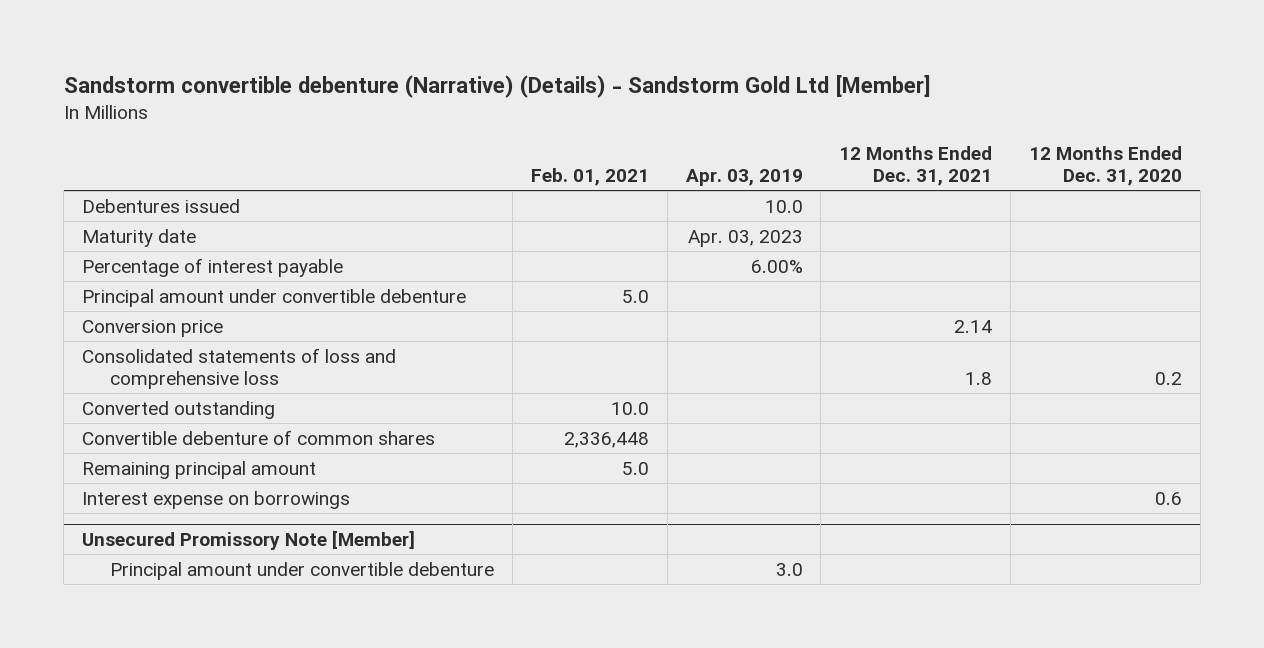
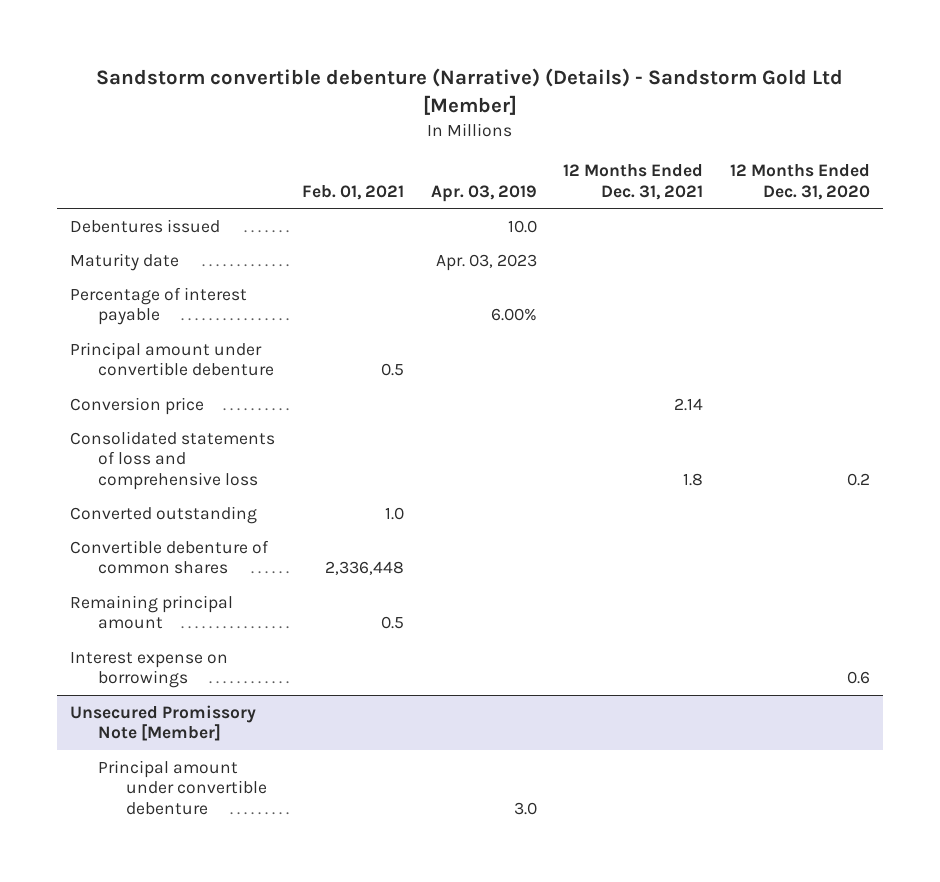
- Principal amount under convertible debenture | 5.0 | | |
+ Principal amount under convertible debenture | 0.5 | | |
- Converted outstanding | 10.0 | | |
+ Converted outstanding | 1.0 | | |
- Remaining principal amount | 5.0 | | |
+ Remaining principal amount | 0.5 | | |

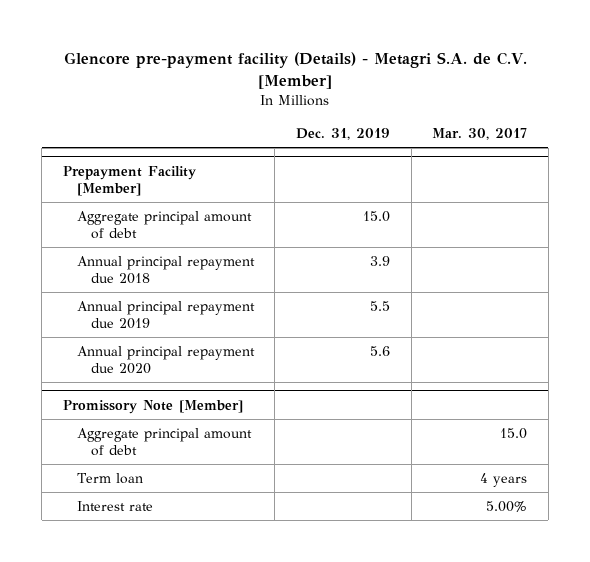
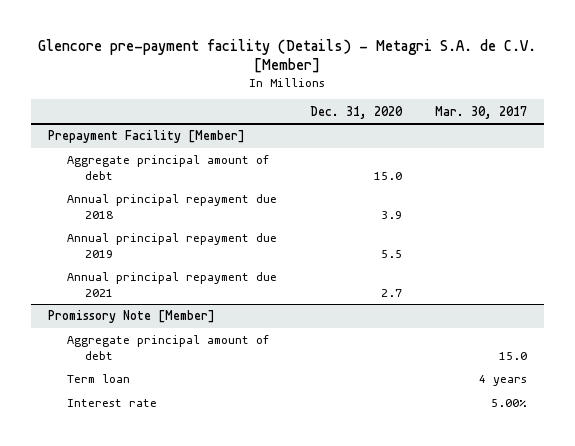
- | Dec. 31, 2019 | Mar. 30, 2017
+ | Dec. 31, 2020 | Mar. 30, 2017
@ Prepayment Facility [Member]
- Annual principal repayment due 2020 | 5.6 |
+ Annual principal repayment due 2021 | 2.7 |

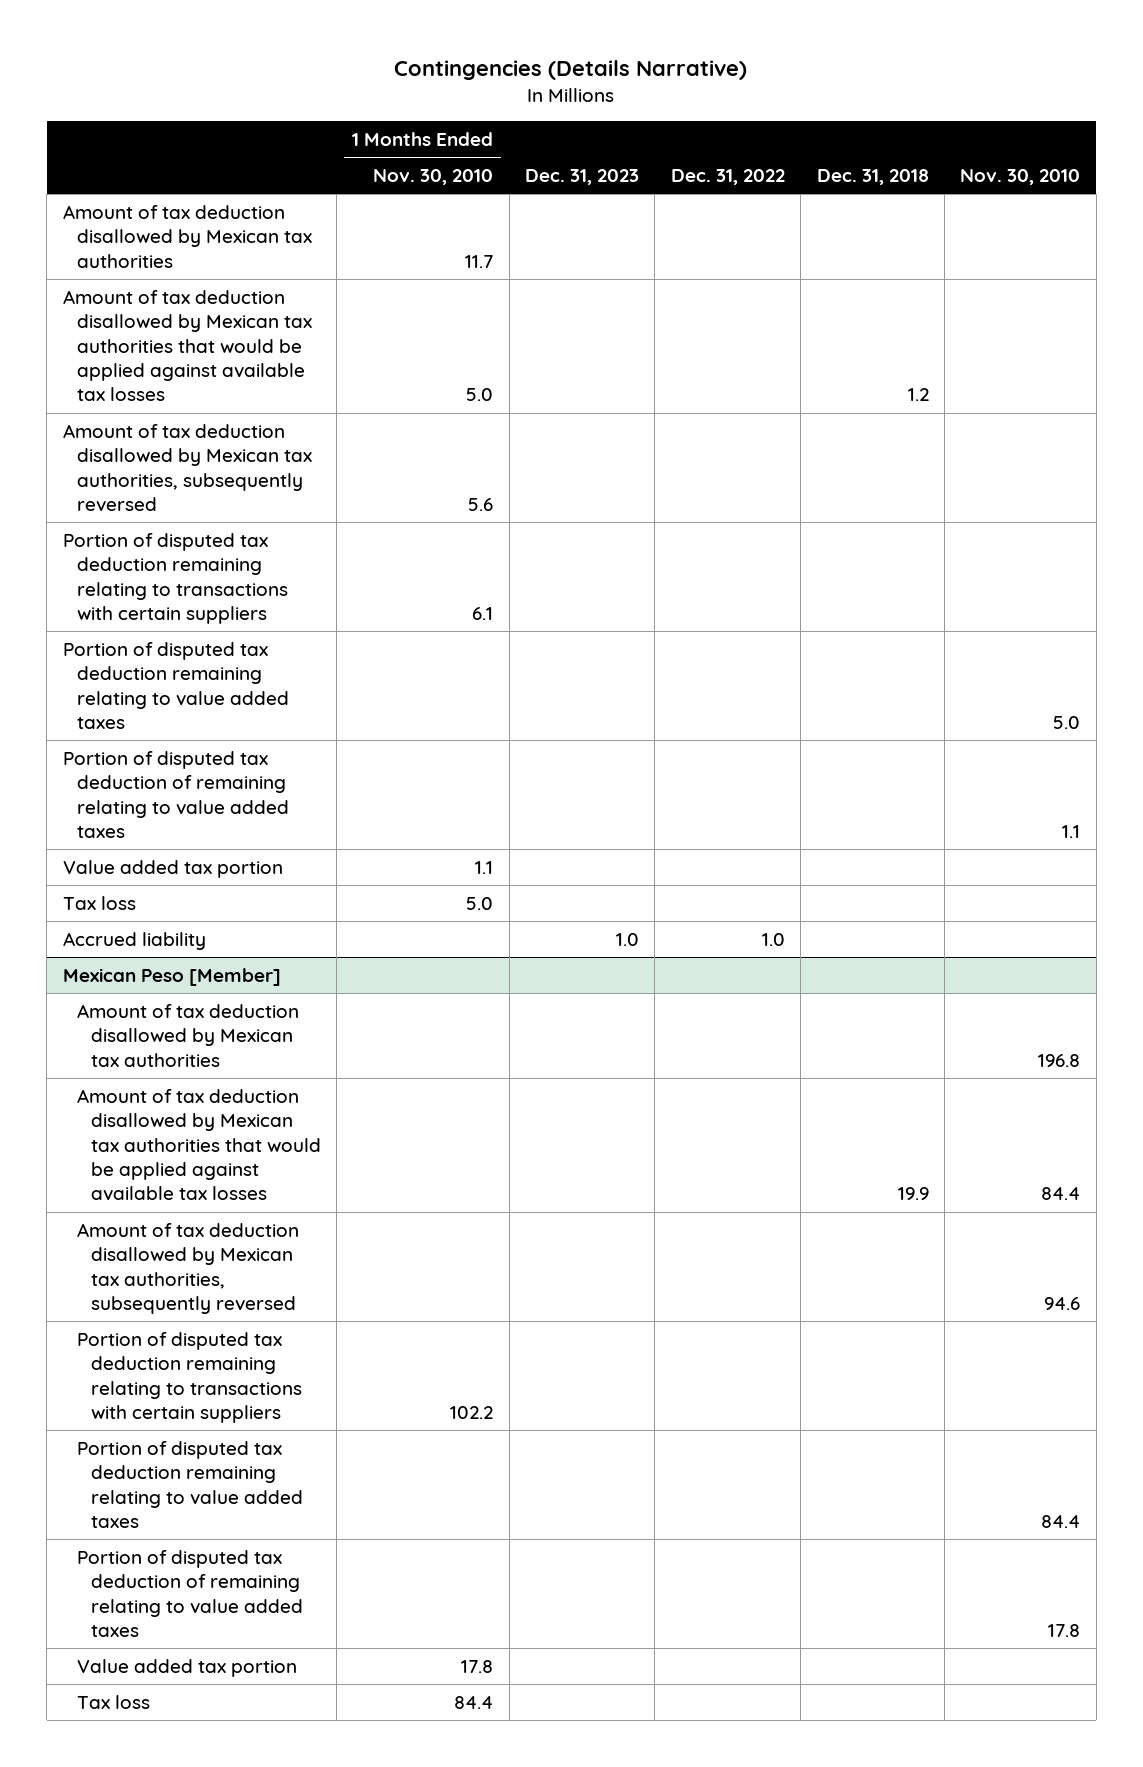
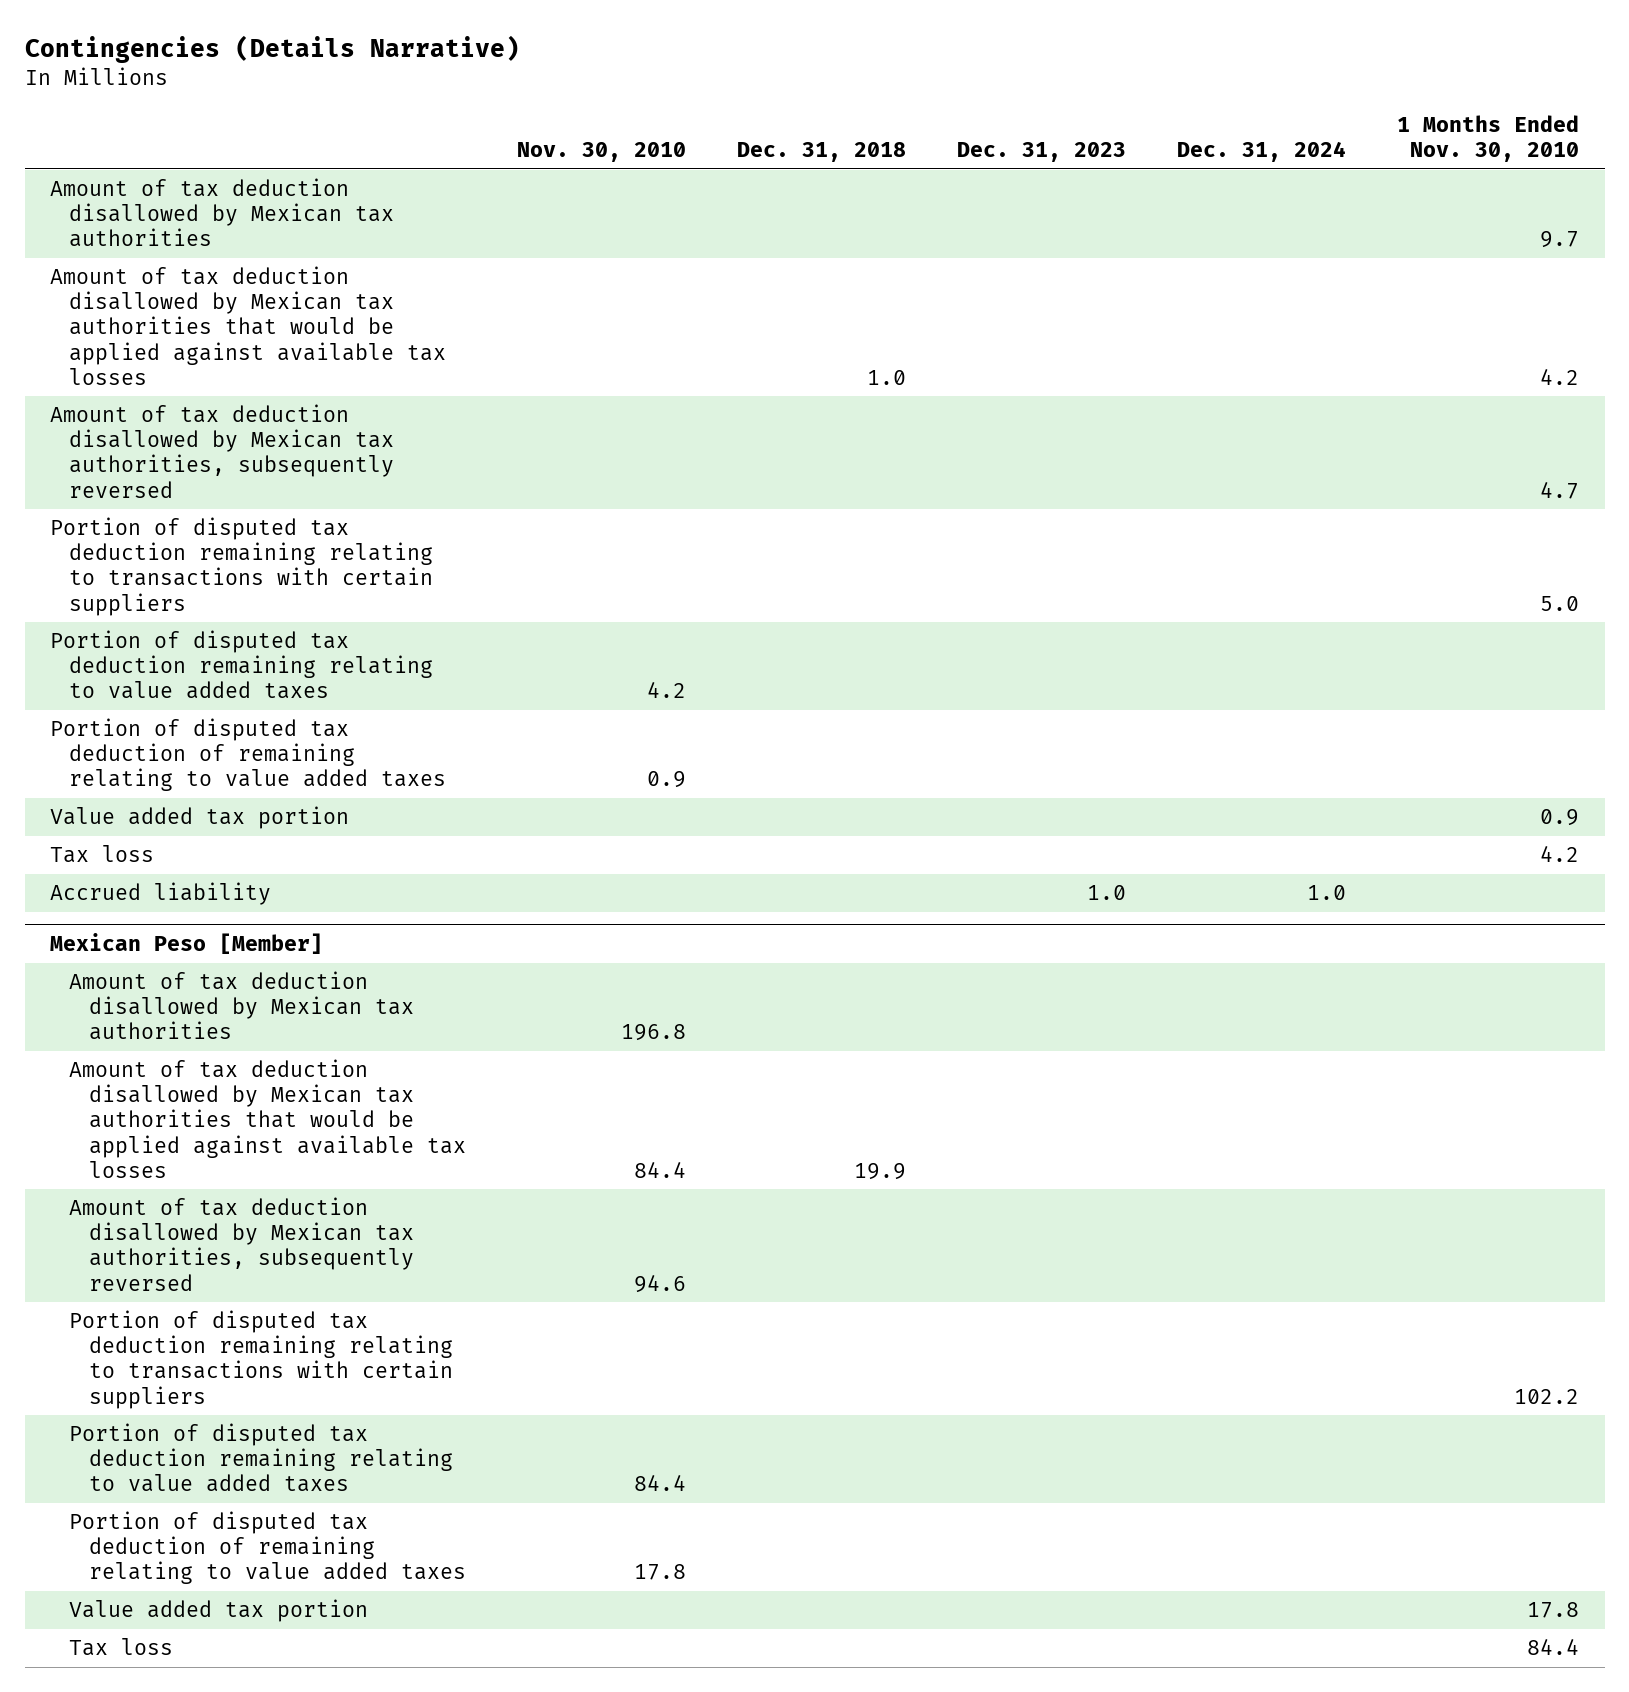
- | 1 Months Ended Nov. 30, 2010 | Dec. 31, 2023 | Dec. 31, 2022 | Dec. 31, 2018 | Nov. 30, 2010
+ | Nov. 30, 2010 | Dec. 31, 2018 | Dec. 31, 2023 | Dec. 31, 2024 | 1 Months Ended Nov. 30, 2010
- Amount of tax deduction disallowed by Mexican tax authorities | 11.7 | | | |
- Amount of tax deduction disallowed by Mexican tax authorities that would be applied against available tax losses | 5.0 | | | 1.2 |
- Amount of tax deduction disallowed by Mexican tax authorities, subsequently reversed | 5.6 | | | |
- Portion of disputed tax deduction remaining relating to transactions with certain suppliers | 6.1 | | | |
- Portion of disputed tax deduction remaining relating to value added taxes | | | | | 5.0
- Portion of disputed tax deduction of remaining relating to value added taxes | | | | | 1.1
- Value added tax portion | 1.1 | | | |
- Tax loss | 5.0 | | | |
+ Amount of tax deduction disallowed by Mexican tax authorities | | | | | 9.7
+ Amount of tax deduction disallowed by Mexican tax authorities that would be applied against available tax losses | | 1.0 | | | 4.2
+ Amount of tax deduction disallowed by Mexican tax authorities, subsequently reversed | | | | | 4.7
+ Portion of disputed tax deduction remaining relating to transactions with certain suppliers | | | | | 5.0
+ Portion of disputed tax deduction remaining relating to value added taxes | 4.2 | | | |
+ Portion of disputed tax deduction of remaining relating to value added taxes | 0.9 | | | |
+ Value added tax portion | | | | | 0.9
+ Tax loss | | | | | 4.2

